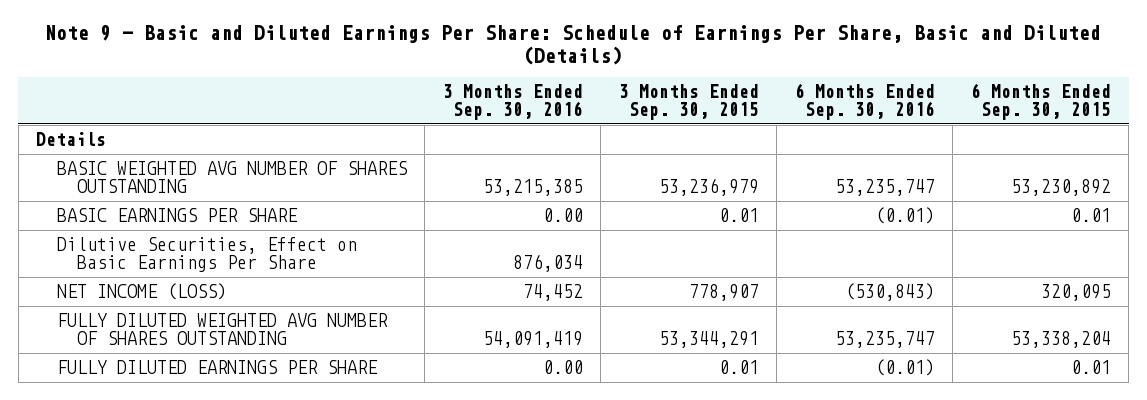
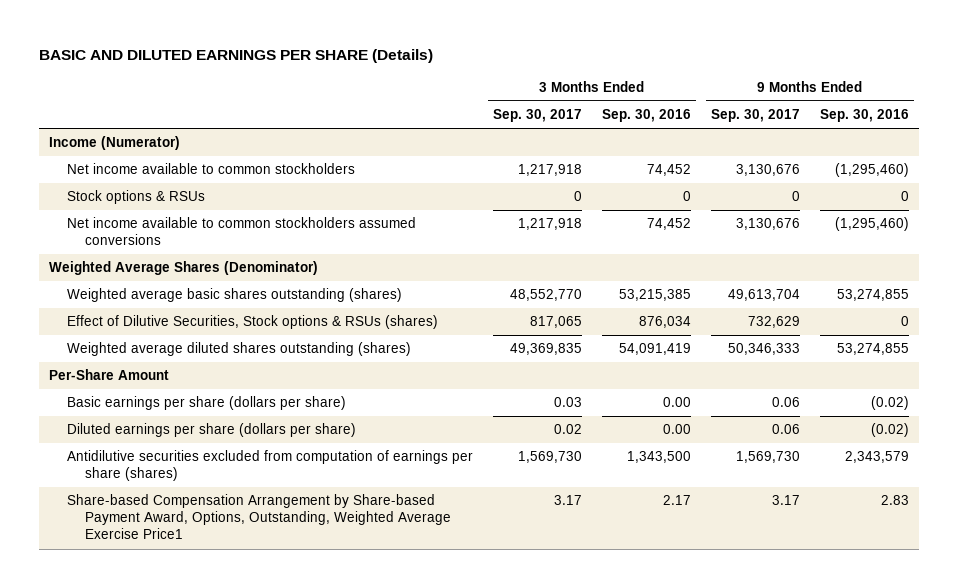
- Note 9 - Basic and Diluted Earnings Per Share: Schedule of Earnings Per Share, Basic and Diluted (Details)
+ BASIC AND DILUTED EARNINGS PER SHARE (Details)
- | 3 Months Ended Sep. 30, 2016 | 3 Months Ended Sep. 30, 2015 | 6 Months Ended Sep. 30, 2016 | 6 Months Ended Sep. 30, 2015
+ | 3 Months Ended Sep. 30, 2017 | 3 Months Ended Sep. 30, 2016 | 9 Months Ended Sep. 30, 2017 | 9 Months Ended Sep. 30, 2016
- Details
- BASIC WEIGHTED AVG NUMBER OF SHARES OUTSTANDING | 53,215,385 | 53,236,979 | 53,235,747 | 53,230,892
- BASIC EARNINGS PER SHARE | 0.00 | 0.01 | (0.01) | 0.01
- Dilutive Securities, Effect on Basic Earnings Per Share | 876,034 | | |
- NET INCOME (LOSS) | 74,452 | 778,907 | (530,843) | 320,095
- FULLY DILUTED WEIGHTED AVG NUMBER OF SHARES OUTSTANDING | 54,091,419 | 53,344,291 | 53,235,747 | 53,338,204
- FULLY DILUTED EARNINGS PER SHARE | 0.00 | 0.01 | (0.01) | 0.01
+ Income (Numerator)
+ Net income available to common stockholders | 1,217,918 | 74,452 | 3,130,676 | (1,295,460)
+ Stock options & RSUs | 0 | 0 | 0 | 0
+ Net income available to common stockholders assumed conversions | 1,217,918 | 74,452 | 3,130,676 | (1,295,460)
+ Weighted Average Shares (Denominator)
+ Weighted average basic shares outstanding (shares) | 48,552,770 | 53,215,385 | 49,613,704 | 53,274,855
+ Effect of Dilutive Securities, Stock options & RSUs (shares) | 817,065 | 876,034 | 732,629 | 0
+ Weighted average diluted shares outstanding (shares) | 49,369,835 | 54,091,419 | 50,346,333 | 53,274,855
+ Per-Share Amount
+ Basic earnings per share (dollars per share) | 0.03 | 0.00 | 0.06 | (0.02)
+ Diluted earnings per share (dollars per share) | 0.02 | 0.00 | 0.06 | (0.02)
+ Antidilutive securities excluded from computation of earnings per share (shares) | 1,569,730 | 1,343,500 | 1,569,730 | 2,343,579
+ Share-based Compensation Arrangement by Share-based Payment Award, Options, Outstanding, Weighted Average Exercise Price1 | 3.17 | 2.17 | 3.17 | 2.83

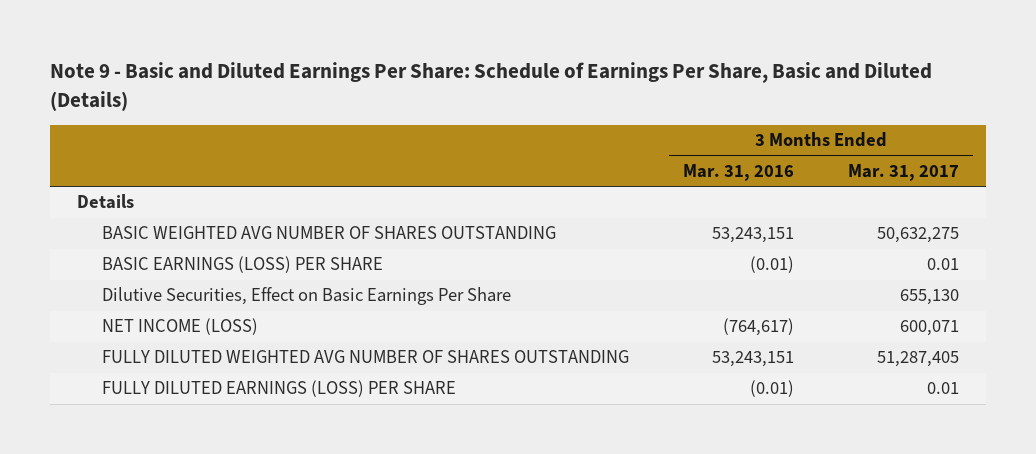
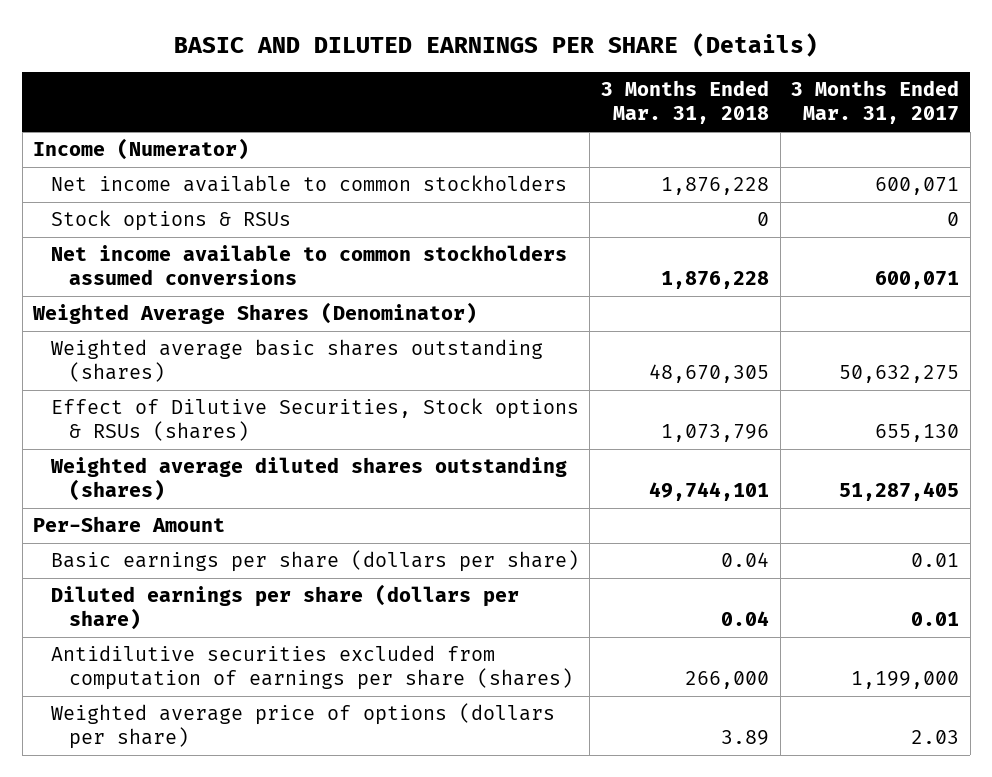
- Note 9 - Basic and Diluted Earnings Per Share: Schedule of Earnings Per Share, Basic and Diluted (Details)
+ BASIC AND DILUTED EARNINGS PER SHARE (Details)
- | 3 Months Ended Mar. 31, 2016 | 3 Months Ended Mar. 31, 2017
+ | 3 Months Ended Mar. 31, 2018 | 3 Months Ended Mar. 31, 2017
- Details
- BASIC WEIGHTED AVG NUMBER OF SHARES OUTSTANDING | 53,243,151 | 50,632,275
- BASIC EARNINGS (LOSS) PER SHARE | (0.01) | 0.01
- Dilutive Securities, Effect on Basic Earnings Per Share | | 655,130
- NET INCOME (LOSS) | (764,617) | 600,071
- FULLY DILUTED WEIGHTED AVG NUMBER OF SHARES OUTSTANDING | 53,243,151 | 51,287,405
- FULLY DILUTED EARNINGS (LOSS) PER SHARE | (0.01) | 0.01
+ Income (Numerator)
+ Net income available to common stockholders | 1,876,228 | 600,071
+ Stock options & RSUs | 0 | 0
+ Net income available to common stockholders assumed conversions | 1,876,228 | 600,071
+ Weighted Average Shares (Denominator)
+ Weighted average basic shares outstanding (shares) | 48,670,305 | 50,632,275
+ Effect of Dilutive Securities, Stock options & RSUs (shares) | 1,073,796 | 655,130
+ Weighted average diluted shares outstanding (shares) | 49,744,101 | 51,287,405
+ Per-Share Amount
+ Basic earnings per share (dollars per share) | 0.04 | 0.01
+ Diluted earnings per share (dollars per share) | 0.04 | 0.01
+ Antidilutive securities excluded from computation of earnings per share (shares) | 266,000 | 1,199,000
+ Weighted average price of options (dollars per share) | 3.89 | 2.03

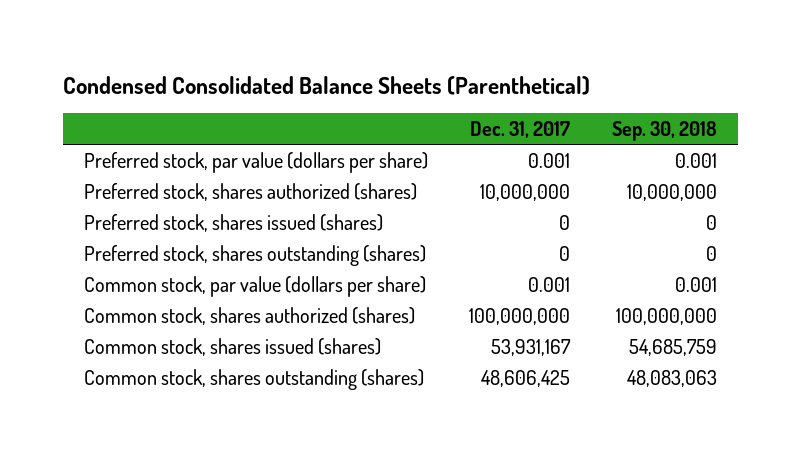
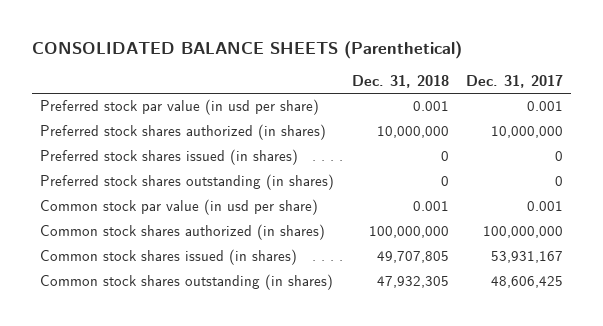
- Condensed Consolidated Balance Sheets (Parenthetical)
+ CONSOLIDATED BALANCE SHEETS (Parenthetical)
- | Dec. 31, 2017 | Sep. 30, 2018
+ | Dec. 31, 2018 | Dec. 31, 2017
- Preferred stock, par value (dollars per share) | 0.001 | 0.001
- Preferred stock, shares authorized (shares) | 10,000,000 | 10,000,000
- Preferred stock, shares issued (shares) | 0 | 0
- Preferred stock, shares outstanding (shares) | 0 | 0
- Common stock, par value (dollars per share) | 0.001 | 0.001
- Common stock, shares authorized (shares) | 100,000,000 | 100,000,000
- Common stock, shares issued (shares) | 53,931,167 | 54,685,759
- Common stock, shares outstanding (shares) | 48,606,425 | 48,083,063
+ Preferred stock par value (in usd per share) | 0.001 | 0.001
+ Preferred stock shares authorized (in shares) | 10,000,000 | 10,000,000
+ Preferred stock shares issued (in shares) | 0 | 0
+ Preferred stock shares outstanding (in shares) | 0 | 0
+ Common stock par value (in usd per share) | 0.001 | 0.001
+ Common stock shares authorized (in shares) | 100,000,000 | 100,000,000
+ Common stock shares issued (in shares) | 49,707,805 | 53,931,167
+ Common stock shares outstanding (in shares) | 47,932,305 | 48,606,425

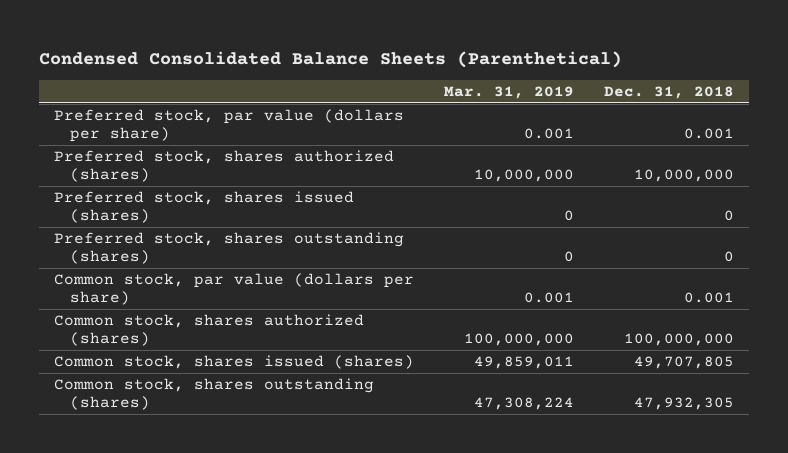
- CONSOLIDATED BALANCE SHEETS (Parenthetical)
+ Condensed Consolidated Balance Sheets (Parenthetical)
- | Dec. 31, 2018 | Dec. 31, 2017
+ | Mar. 31, 2019 | Dec. 31, 2018
- Preferred stock par value (in usd per share) | 0.001 | 0.001
- Preferred stock shares authorized (in shares) | 10,000,000 | 10,000,000
- Preferred stock shares issued (in shares) | 0 | 0
- Preferred stock shares outstanding (in shares) | 0 | 0
- Common stock par value (in usd per share) | 0.001 | 0.001
- Common stock shares authorized (in shares) | 100,000,000 | 100,000,000
- Common stock shares issued (in shares) | 49,707,805 | 53,931,167
- Common stock shares outstanding (in shares) | 47,932,305 | 48,606,425
+ Preferred stock, par value (dollars per share) | 0.001 | 0.001
+ Preferred stock, shares authorized (shares) | 10,000,000 | 10,000,000
+ Preferred stock, shares issued (shares) | 0 | 0
+ Preferred stock, shares outstanding (shares) | 0 | 0
+ Common stock, par value (dollars per share) | 0.001 | 0.001
+ Common stock, shares authorized (shares) | 100,000,000 | 100,000,000
+ Common stock, shares issued (shares) | 49,859,011 | 49,707,805
+ Common stock, shares outstanding (shares) | 47,308,224 | 47,932,305

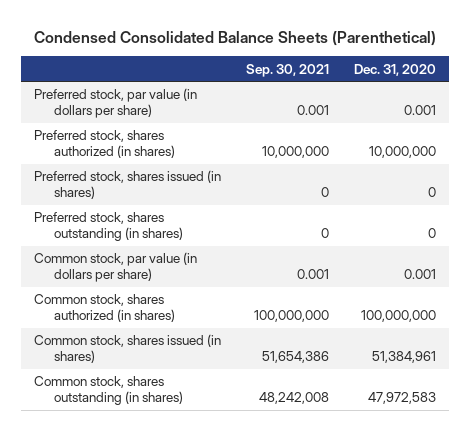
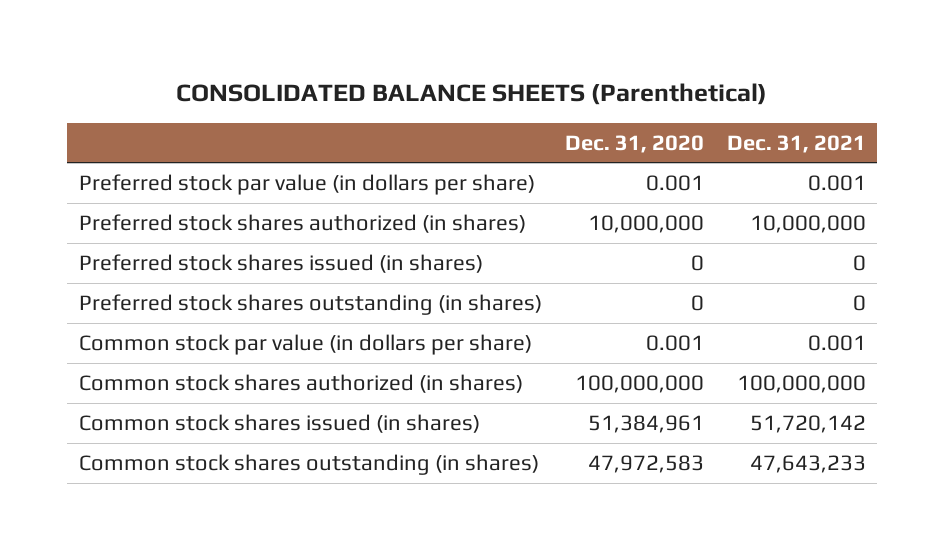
- Condensed Consolidated Balance Sheets (Parenthetical)
+ CONSOLIDATED BALANCE SHEETS (Parenthetical)
- | Sep. 30, 2021 | Dec. 31, 2020
+ | Dec. 31, 2020 | Dec. 31, 2021
- Preferred stock, par value (in dollars per share) | 0.001 | 0.001
- Preferred stock, shares authorized (in shares) | 10,000,000 | 10,000,000
- Preferred stock, shares issued (in shares) | 0 | 0
- Preferred stock, shares outstanding (in shares) | 0 | 0
- Common stock, par value (in dollars per share) | 0.001 | 0.001
- Common stock, shares authorized (in shares) | 100,000,000 | 100,000,000
- Common stock, shares issued (in shares) | 51,654,386 | 51,384,961
- Common stock, shares outstanding (in shares) | 48,242,008 | 47,972,583
+ Preferred stock par value (in dollars per share) | 0.001 | 0.001
+ Preferred stock shares authorized (in shares) | 10,000,000 | 10,000,000
+ Preferred stock shares issued (in shares) | 0 | 0
+ Preferred stock shares outstanding (in shares) | 0 | 0
+ Common stock par value (in dollars per share) | 0.001 | 0.001
+ Common stock shares authorized (in shares) | 100,000,000 | 100,000,000
+ Common stock shares issued (in shares) | 51,384,961 | 51,720,142
+ Common stock shares outstanding (in shares) | 47,972,583 | 47,643,233

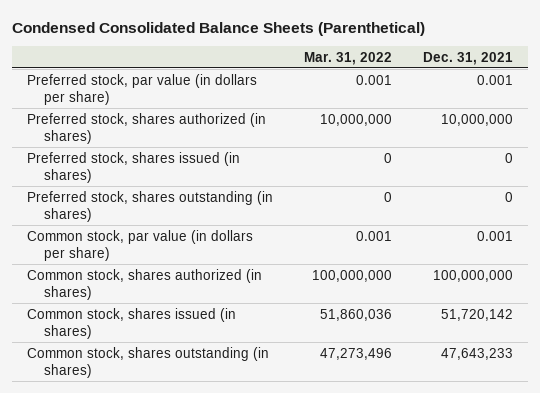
- CONSOLIDATED BALANCE SHEETS (Parenthetical)
+ Condensed Consolidated Balance Sheets (Parenthetical)
- | Dec. 31, 2020 | Dec. 31, 2021
+ | Mar. 31, 2022 | Dec. 31, 2021
- Preferred stock par value (in dollars per share) | 0.001 | 0.001
- Preferred stock shares authorized (in shares) | 10,000,000 | 10,000,000
- Preferred stock shares issued (in shares) | 0 | 0
- Preferred stock shares outstanding (in shares) | 0 | 0
- Common stock par value (in dollars per share) | 0.001 | 0.001
- Common stock shares authorized (in shares) | 100,000,000 | 100,000,000
- Common stock shares issued (in shares) | 51,384,961 | 51,720,142
- Common stock shares outstanding (in shares) | 47,972,583 | 47,643,233
+ Preferred stock, par value (in dollars per share) | 0.001 | 0.001
+ Preferred stock, shares authorized (in shares) | 10,000,000 | 10,000,000
+ Preferred stock, shares issued (in shares) | 0 | 0
+ Preferred stock, shares outstanding (in shares) | 0 | 0
+ Common stock, par value (in dollars per share) | 0.001 | 0.001
+ Common stock, shares authorized (in shares) | 100,000,000 | 100,000,000
+ Common stock, shares issued (in shares) | 51,860,036 | 51,720,142
+ Common stock, shares outstanding (in shares) | 47,273,496 | 47,643,233

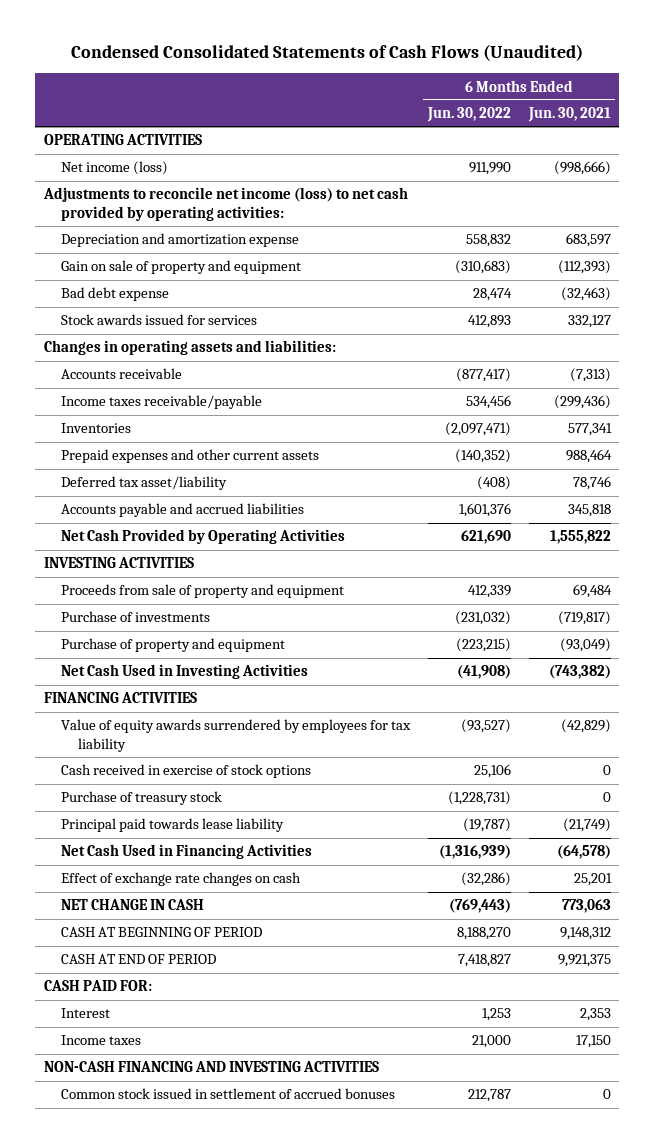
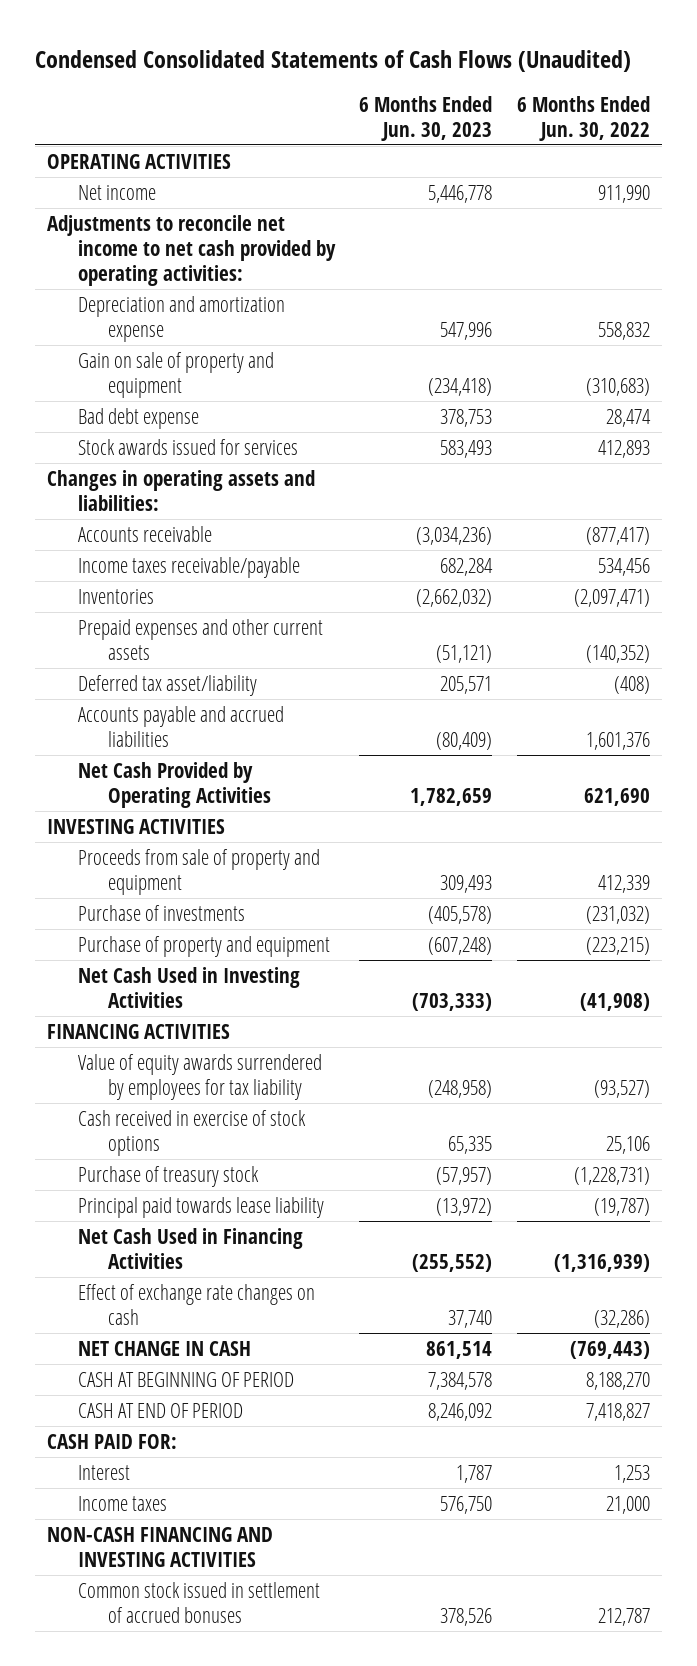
- | 6 Months Ended Jun. 30, 2022 | 6 Months Ended Jun. 30, 2021
+ | 6 Months Ended Jun. 30, 2023 | 6 Months Ended Jun. 30, 2022
- Net income (loss) | 911,990 | (998,666)
- Adjustments to reconcile net income (loss) to net cash provided by operating activities:
+ Net income | 5,446,778 | 911,990
+ Adjustments to reconcile net income to net cash provided by operating activities:

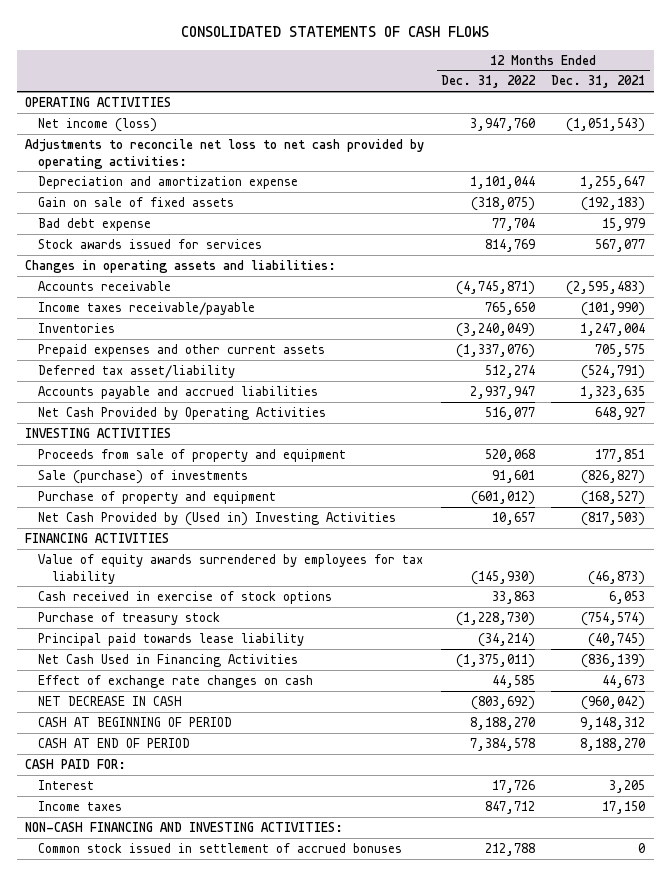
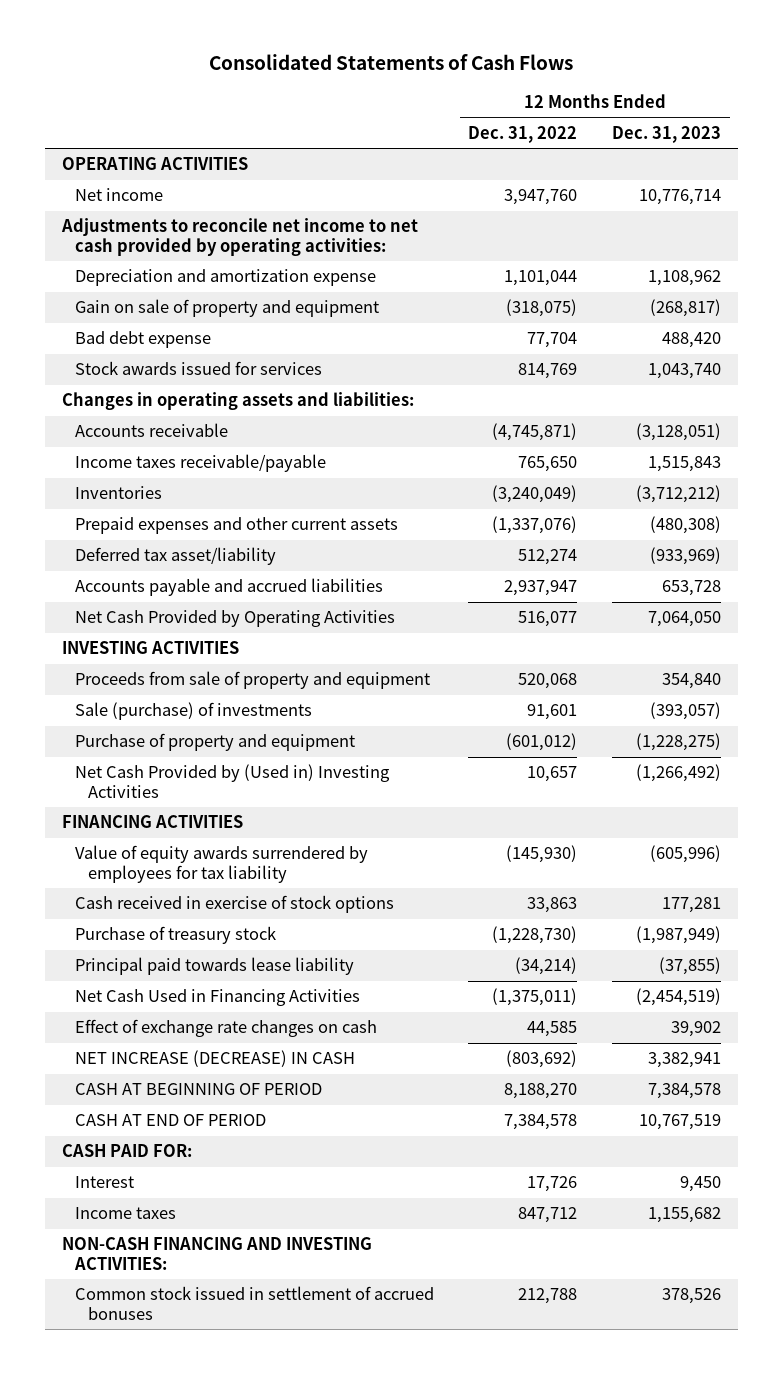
- CONSOLIDATED STATEMENTS OF CASH FLOWS
+ Consolidated Statements of Cash Flows
- | 12 Months Ended Dec. 31, 2022 | 12 Months Ended Dec. 31, 2021
+ | 12 Months Ended Dec. 31, 2022 | 12 Months Ended Dec. 31, 2023
- Net income (loss) | 3,947,760 | (1,051,543)
- Adjustments to reconcile net loss to net cash provided by operating activities:
+ Net income | 3,947,760 | 10,776,714
+ Adjustments to reconcile net income to net cash provided by operating activities:
- Gain on sale of fixed assets | (318,075) | (192,183)
+ Gain on sale of property and equipment | (318,075) | (268,817)
- NET DECREASE IN CASH | (803,692) | (960,042)
+ NET INCREASE (DECREASE) IN CASH | (803,692) | 3,382,941

